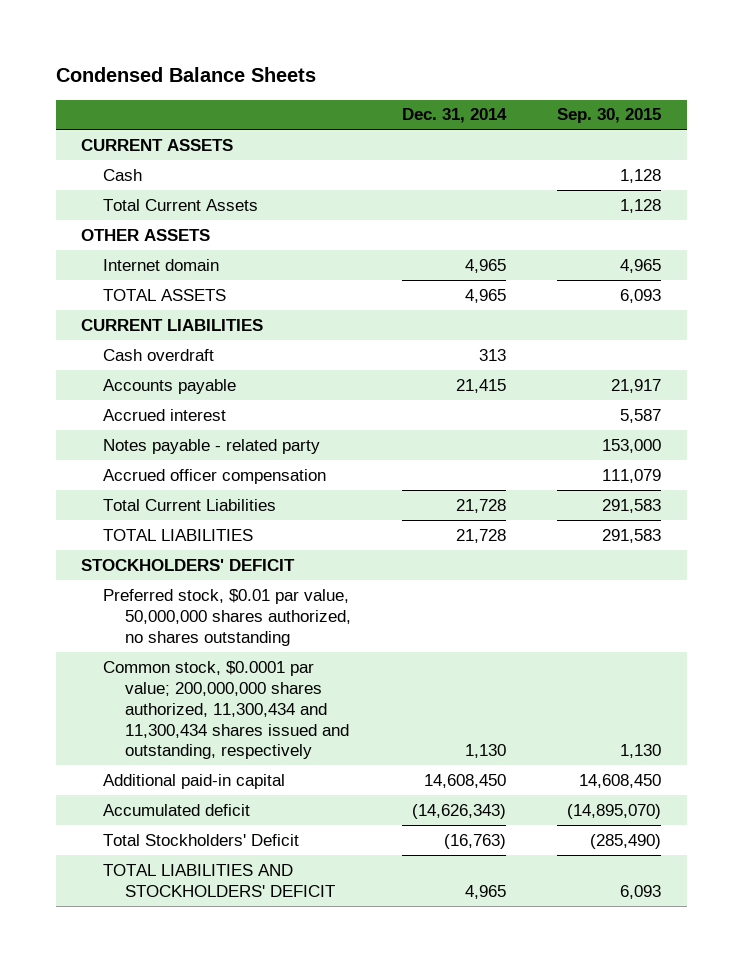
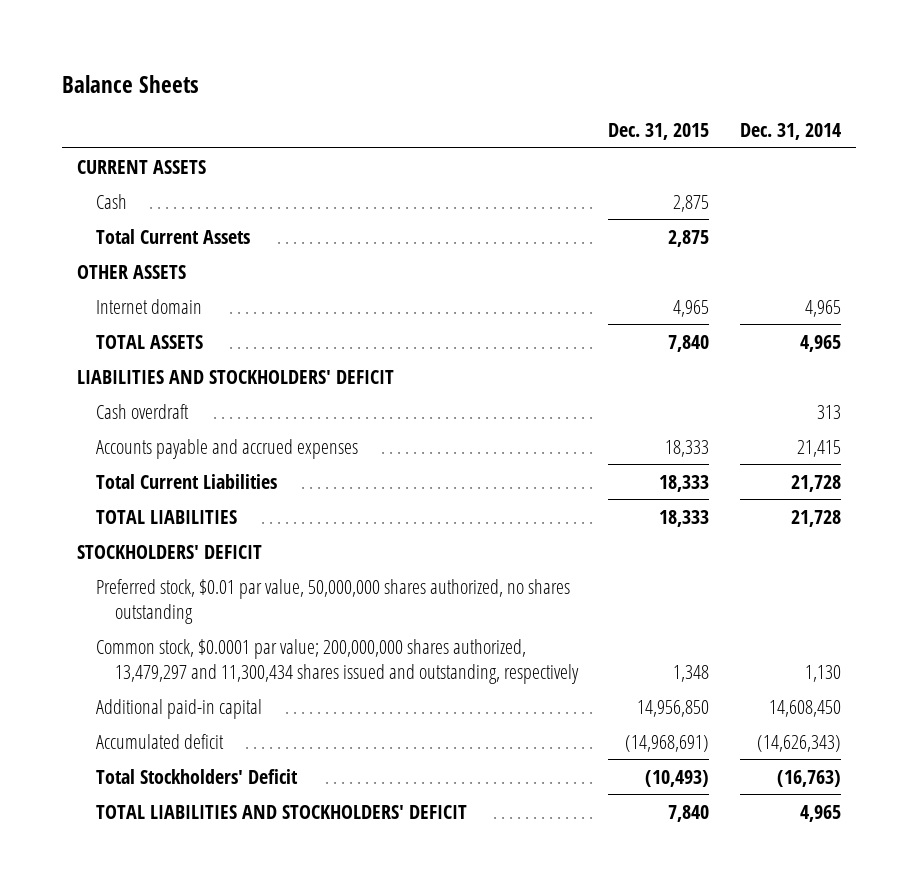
- Condensed Balance Sheets
+ Balance Sheets
- | Dec. 31, 2014 | Sep. 30, 2015
+ | Dec. 31, 2015 | Dec. 31, 2014
- CURRENT LIABILITIES
+ LIABILITIES AND STOCKHOLDERS' DEFICIT
- Accounts payable | 21,415 | 21,917
- Accrued interest | | 5,587
- Notes payable - related party | | 153,000
- Accrued officer compensation | | 111,079
+ Accounts payable and accrued expenses | 18,333 | 21,415
- Common stock, $0.0001 par value; 200,000,000 shares authorized, 11,300,434 and 11,300,434 shares issued and outstanding, respectively | 1,130 | 1,130
+ Common stock, $0.0001 par value; 200,000,000 shares authorized, 13,479,297 and 11,300,434 shares issued and outstanding, respectively | 1,348 | 1,130

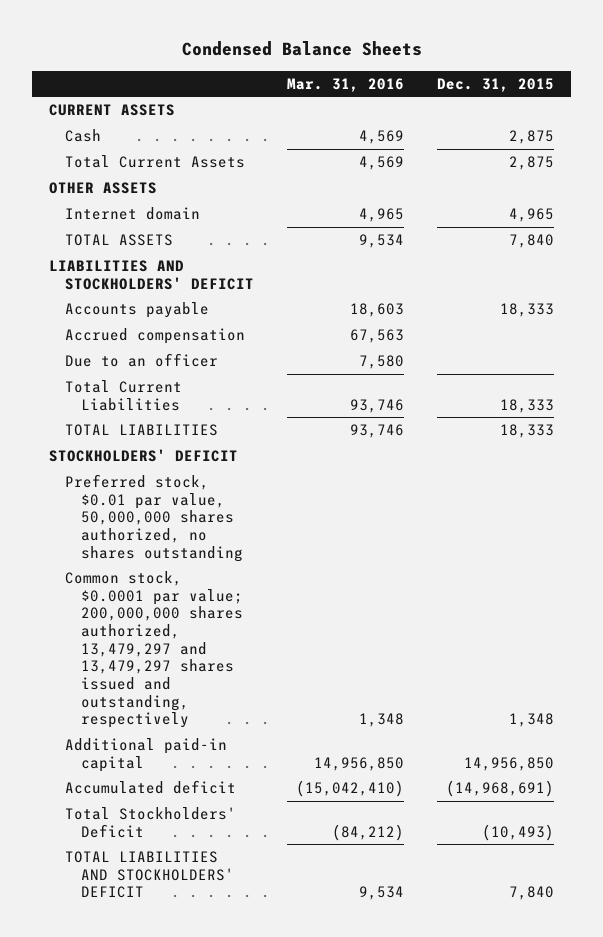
- Balance Sheets
+ Condensed Balance Sheets
- | Dec. 31, 2015 | Dec. 31, 2014
+ | Mar. 31, 2016 | Dec. 31, 2015
- Cash overdraft | | 313
- Accounts payable and accrued expenses | 18,333 | 21,415
+ Accounts payable | 18,603 | 18,333
+ Accrued compensation | 67,563 |
+ Due to an officer | 7,580 |
- Common stock, $0.0001 par value; 200,000,000 shares authorized, 13,479,297 and 11,300,434 shares issued and outstanding, respectively | 1,348 | 1,130
+ Common stock, $0.0001 par value; 200,000,000 shares authorized, 13,479,297 and 13,479,297 shares issued and outstanding, respectively | 1,348 | 1,348

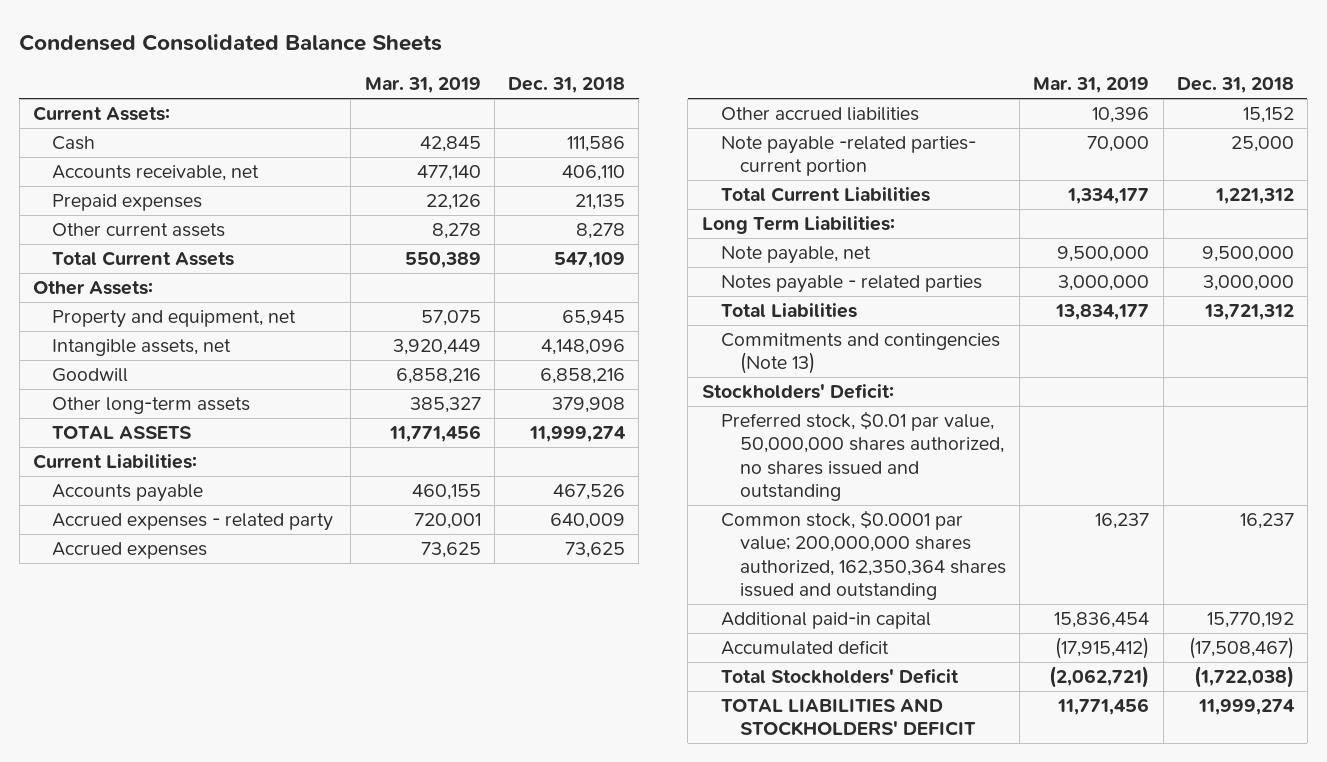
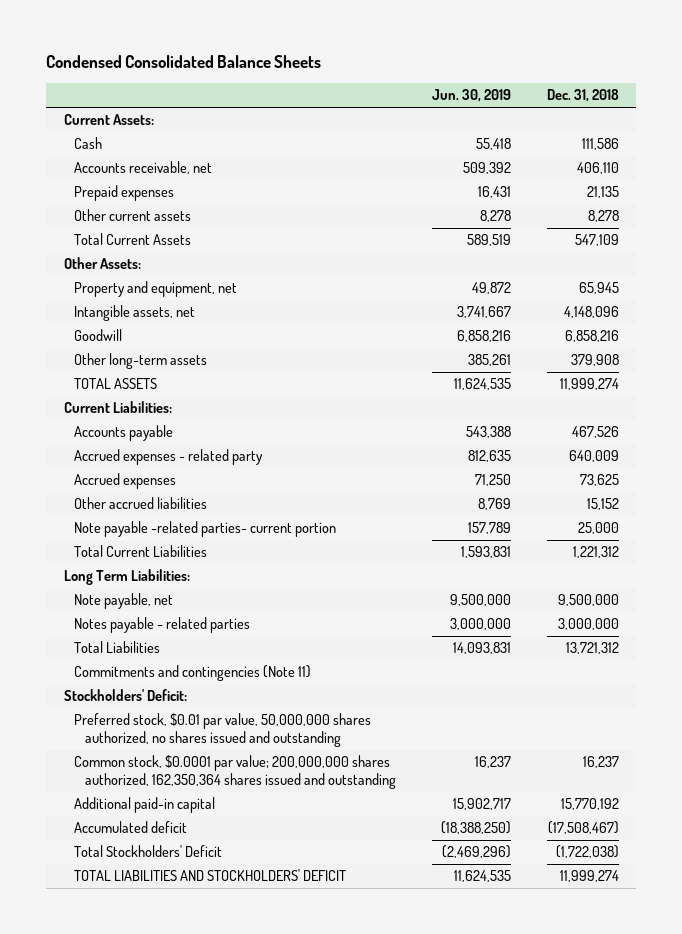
- | Mar. 31, 2019 | Dec. 31, 2018
+ | Jun. 30, 2019 | Dec. 31, 2018
- Commitments and contingencies (Note 13)
+ Commitments and contingencies (Note 11)

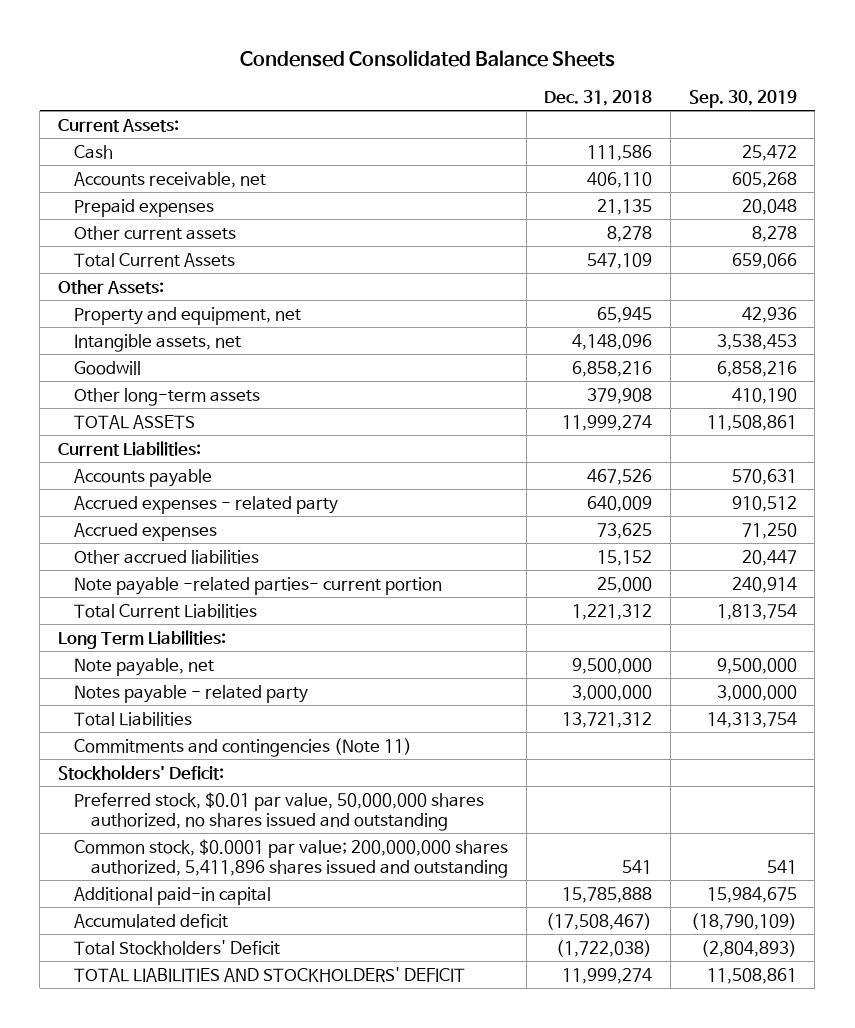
- | Jun. 30, 2019 | Dec. 31, 2018
+ | Dec. 31, 2018 | Sep. 30, 2019
- Notes payable - related parties | 3,000,000 | 3,000,000
+ Notes payable - related party | 3,000,000 | 3,000,000
- Common stock, $0.0001 par value; 200,000,000 shares authorized, 162,350,364 shares issued and outstanding | 16,237 | 16,237
- Additional paid-in capital | 15,902,717 | 15,770,192
+ Common stock, $0.0001 par value; 200,000,000 shares authorized, 5,411,896 shares issued and outstanding | 541 | 541
+ Additional paid-in capital | 15,785,888 | 15,984,675

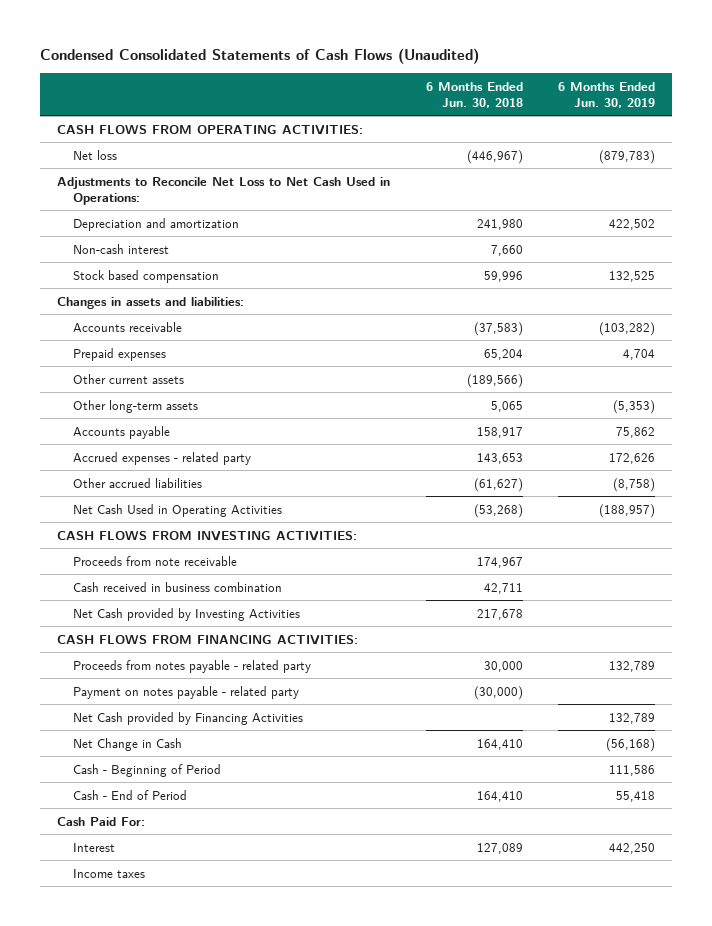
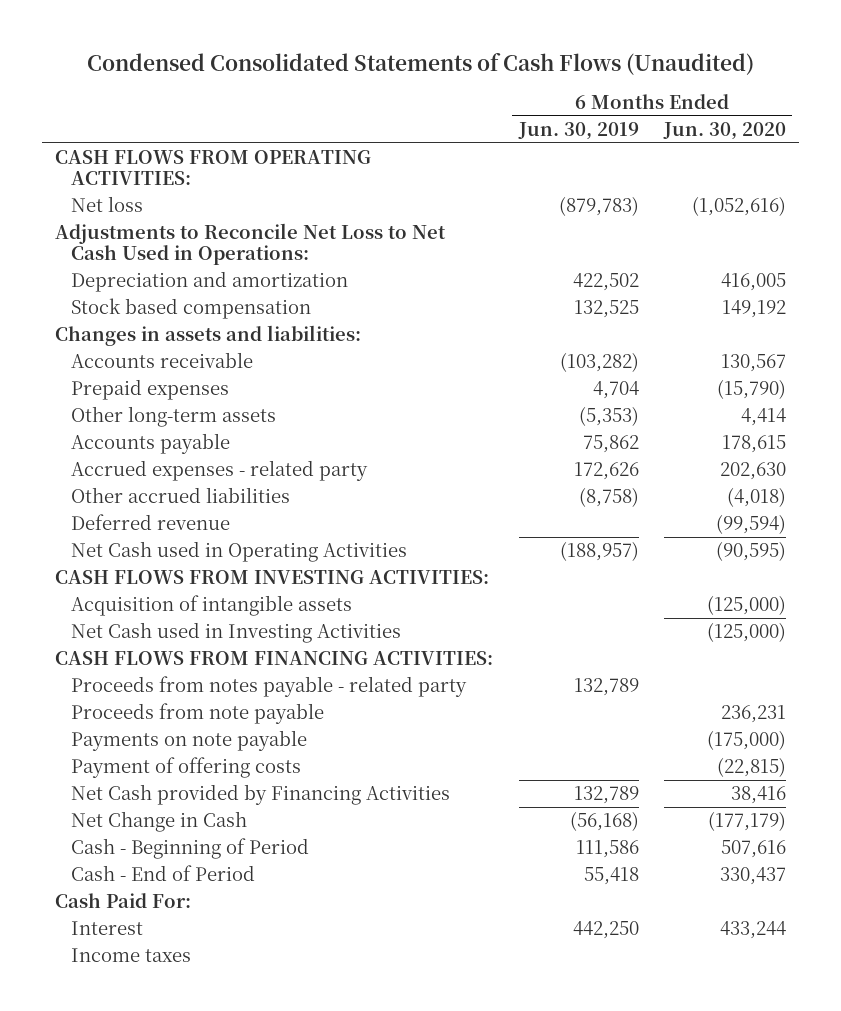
- | 6 Months Ended Jun. 30, 2018 | 6 Months Ended Jun. 30, 2019
+ | 6 Months Ended Jun. 30, 2019 | 6 Months Ended Jun. 30, 2020
- Non-cash interest | 7,660 |
- Other current assets | (189,566) |
- Net Cash Used in Operating Activities | (53,268) | (188,957)
+ Deferred revenue | | (99,594)
+ Net Cash used in Operating Activities | (188,957) | (90,595)
- Proceeds from note receivable | 174,967 |
- Cash received in business combination | 42,711 |
- Net Cash provided by Investing Activities | 217,678 |
+ Acquisition of intangible assets | | (125,000)
+ Net Cash used in Investing Activities | | (125,000)
- Payment on notes payable - related party | (30,000) |
+ Proceeds from note payable | | 236,231
+ Payments on note payable | | (175,000)
+ Payment of offering costs | | (22,815)

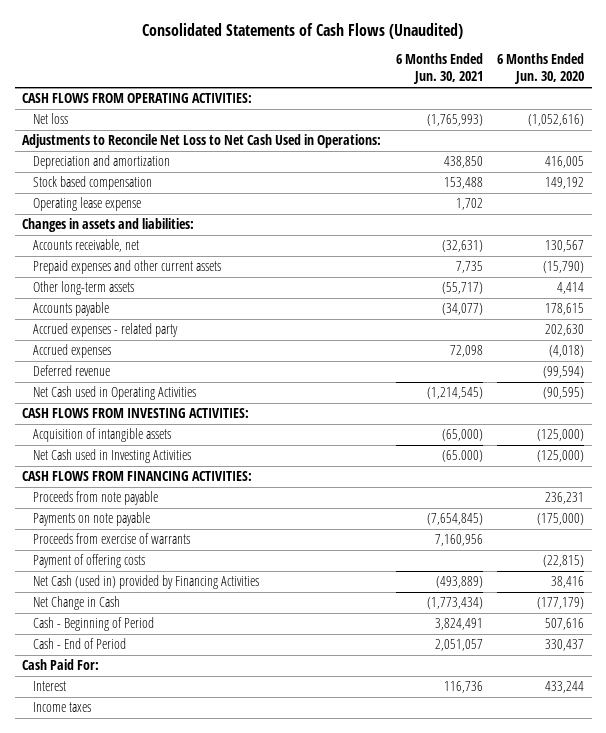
- Condensed Consolidated Statements of Cash Flows (Unaudited)
+ Consolidated Statements of Cash Flows (Unaudited)
- | 6 Months Ended Jun. 30, 2019 | 6 Months Ended Jun. 30, 2020
+ | 6 Months Ended Jun. 30, 2021 | 6 Months Ended Jun. 30, 2020
+ Operating lease expense | 1,702 |
- Accounts receivable | (103,282) | 130,567
- Prepaid expenses | 4,704 | (15,790)
+ Accounts receivable, net | (32,631) | 130,567
+ Prepaid expenses and other current assets | 7,735 | (15,790)
- Other accrued liabilities | (8,758) | (4,018)
+ Accrued expenses | 72,098 | (4,018)
- Proceeds from notes payable - related party | 132,789 |
+ Proceeds from exercise of warrants | 7,160,956 |
- Net Cash provided by Financing Activities | 132,789 | 38,416
+ Net Cash (used in) provided by Financing Activities | (493,889) | 38,416

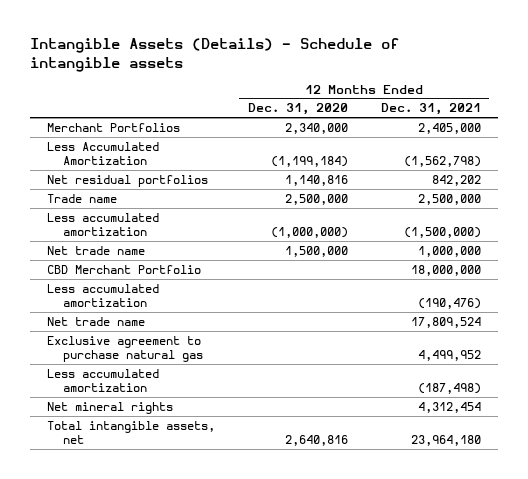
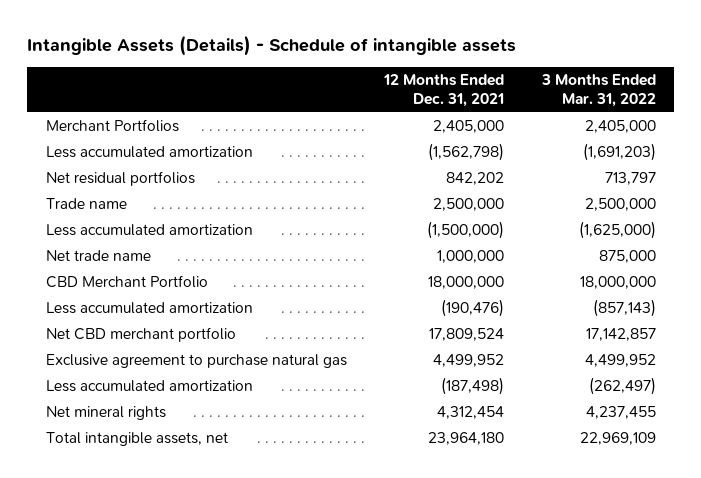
- | 12 Months Ended Dec. 31, 2020 | 12 Months Ended Dec. 31, 2021
+ | 12 Months Ended Dec. 31, 2021 | 3 Months Ended Mar. 31, 2022
- Less Accumulated Amortization | (1,199,184) | (1,562,798)
+ Less accumulated amortization | (1,562,798) | (1,691,203)
- Net trade name | | 17,809,524
+ Net CBD merchant portfolio | 17,809,524 | 17,142,857

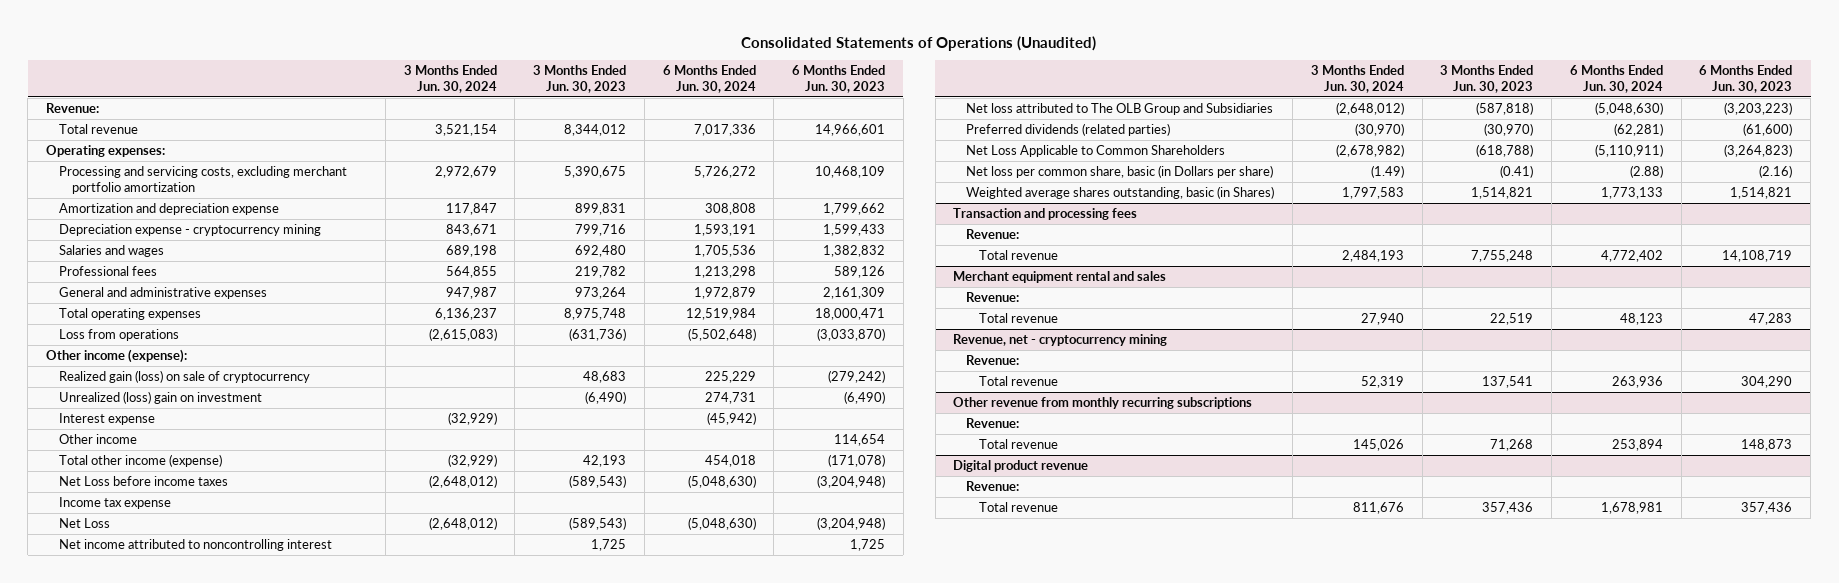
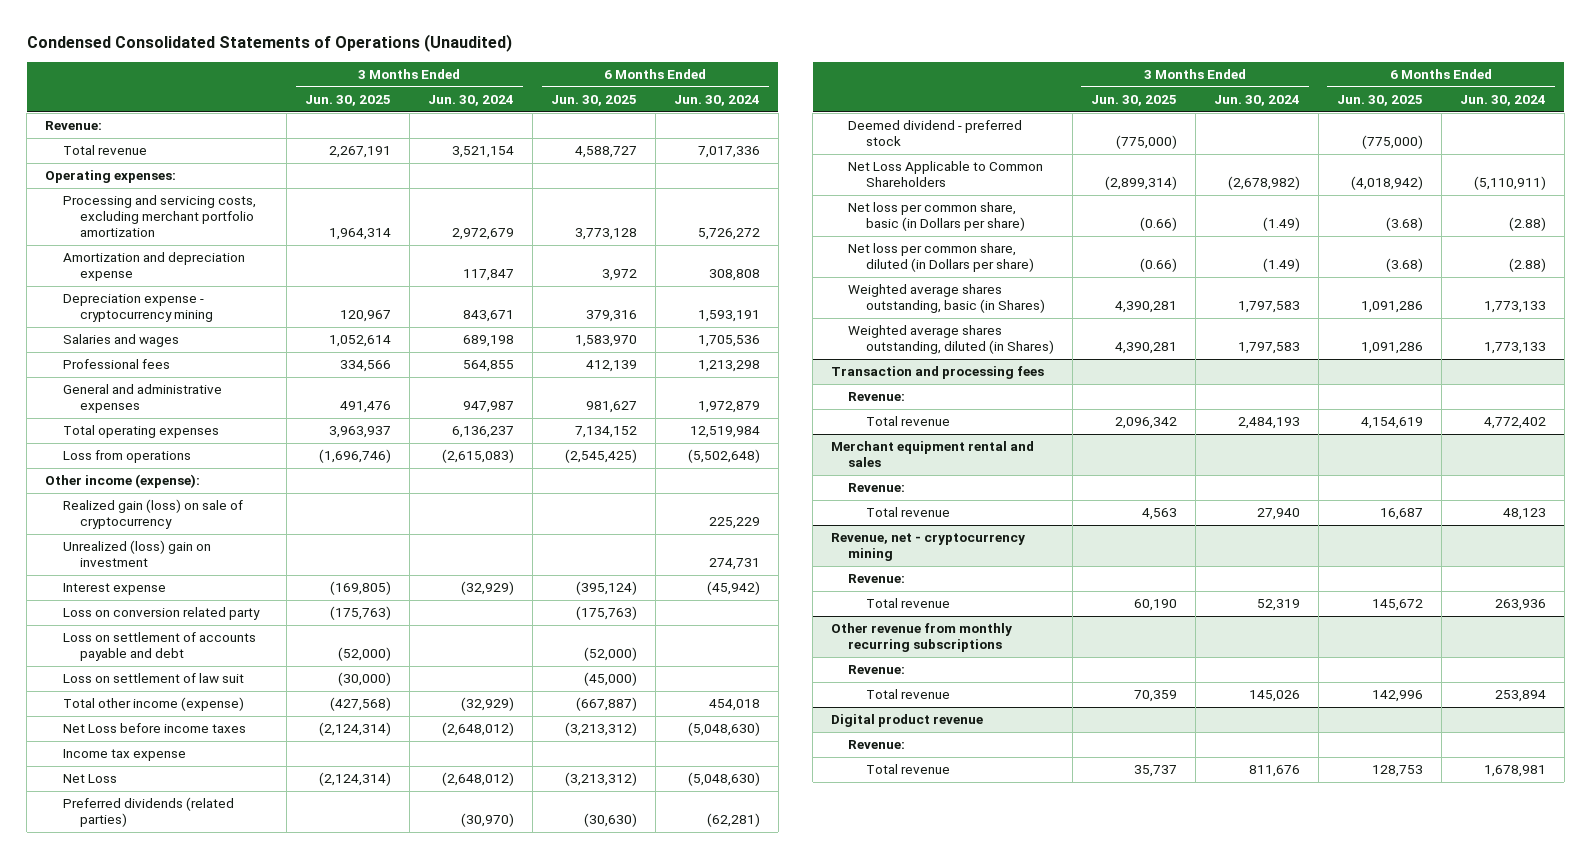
- Consolidated Statements of Operations (Unaudited)
+ Condensed Consolidated Statements of Operations (Unaudited)
- | 3 Months Ended Jun. 30, 2024 | 3 Months Ended Jun. 30, 2023 | 6 Months Ended Jun. 30, 2024 | 6 Months Ended Jun. 30, 2023
+ | 3 Months Ended Jun. 30, 2025 | 3 Months Ended Jun. 30, 2024 | 6 Months Ended Jun. 30, 2025 | 6 Months Ended Jun. 30, 2024
- Other income | | | | 114,654
+ Loss on conversion related party | (175,763) | | (175,763) |
+ Loss on settlement of accounts payable and debt | (52,000) | | (52,000) |
+ Loss on settlement of law suit | (30,000) | | (45,000) |
- Net income attributed to noncontrolling interest | | 1,725 | | 1,725
- Net loss attributed to The OLB Group and Subsidiaries | (2,648,012) | (587,818) | (5,048,630) | (3,203,223)
+ Deemed dividend - preferred stock | (775,000) | | (775,000) |
+ Net loss per common share, diluted (in Dollars per share) | (0.66) | (1.49) | (3.68) | (2.88)
+ Weighted average shares outstanding, diluted (in Shares) | 4,390,281 | 1,797,583 | 1,091,286 | 1,773,133

